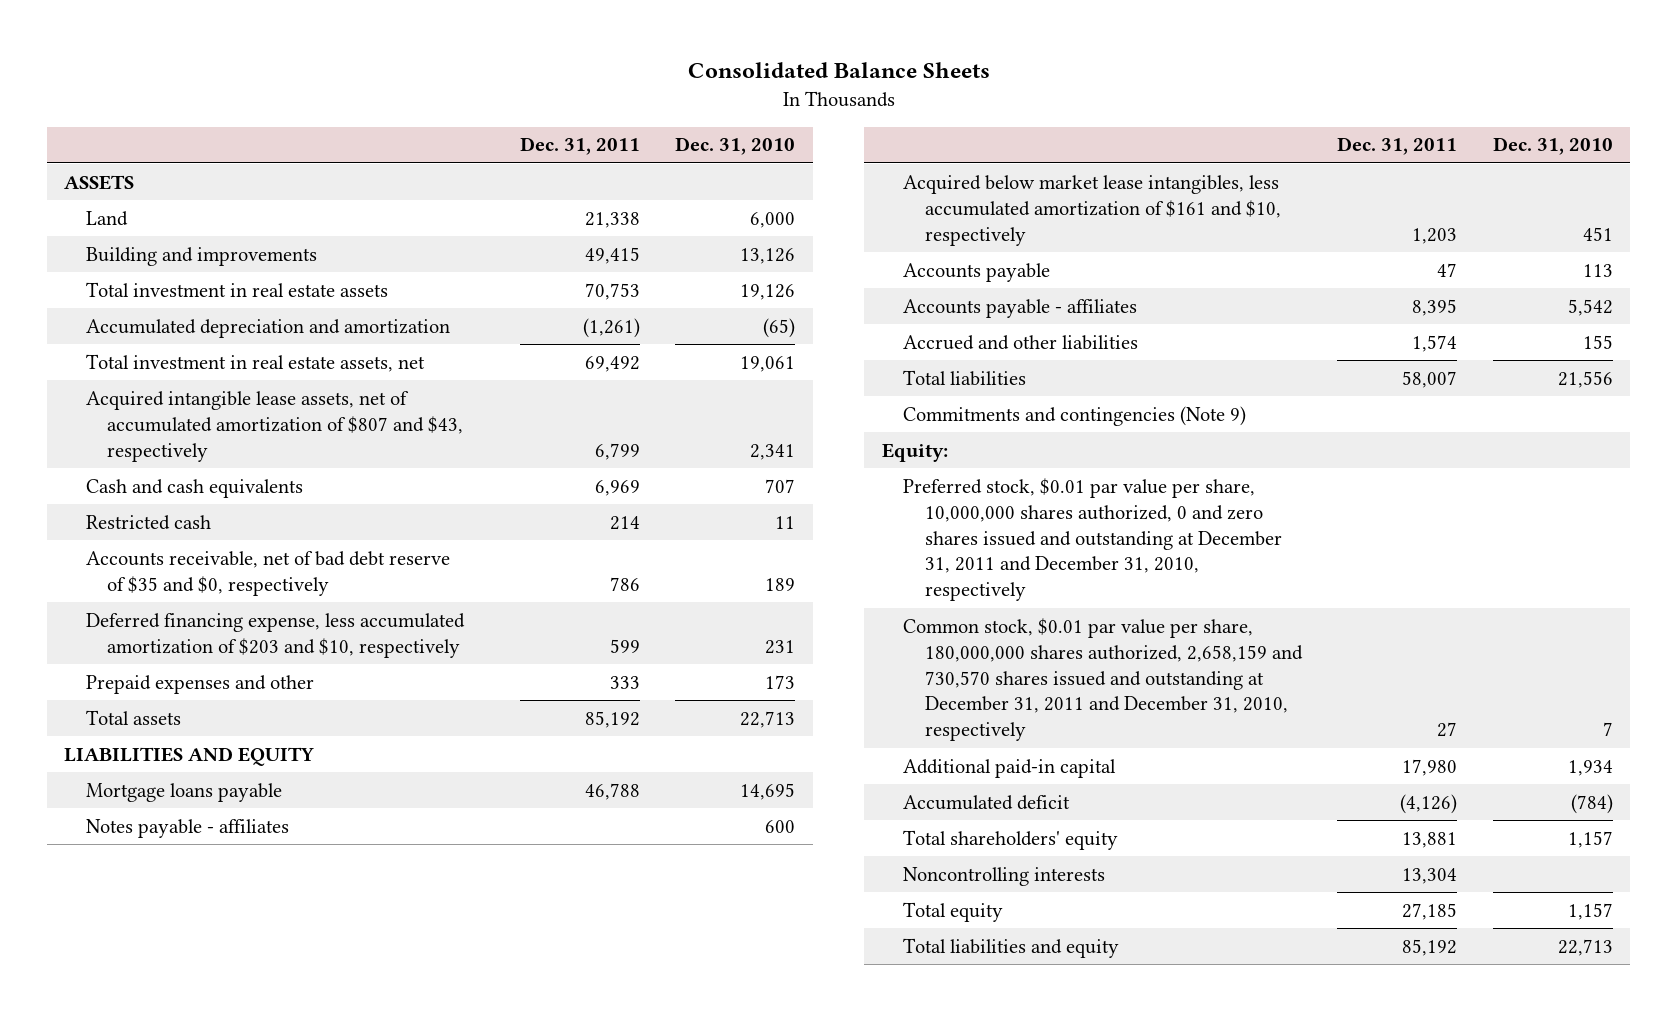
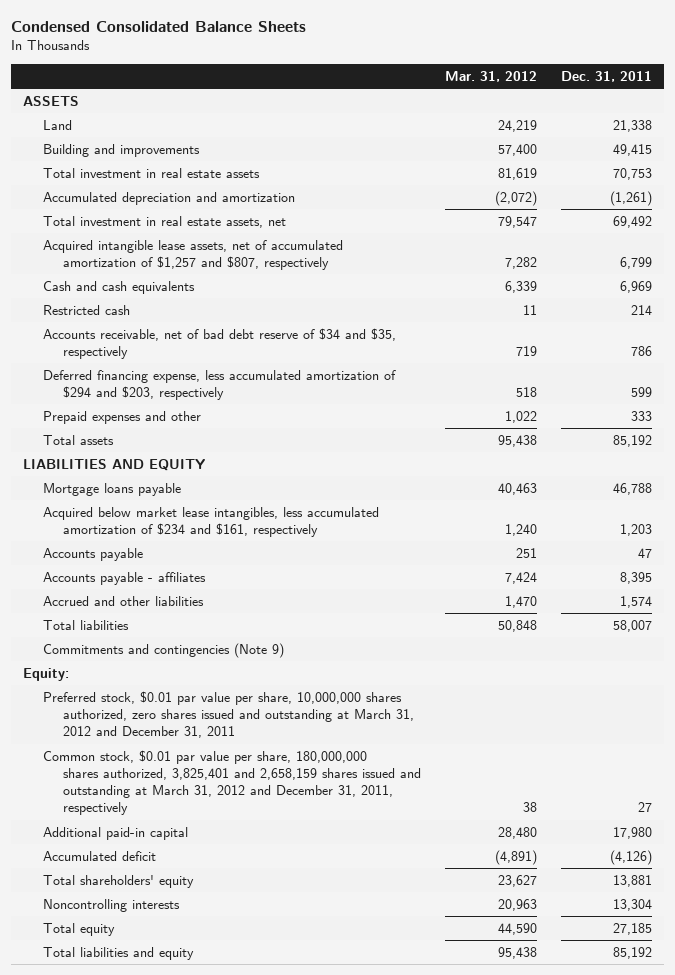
- Consolidated Balance Sheets
+ Condensed Consolidated Balance Sheets
- | Dec. 31, 2011 | Dec. 31, 2010
+ | Mar. 31, 2012 | Dec. 31, 2011
- Acquired intangible lease assets, net of accumulated amortization of $807 and $43, respectively | 6,799 | 2,341
+ Acquired intangible lease assets, net of accumulated amortization of $1,257 and $807, respectively | 7,282 | 6,799
- Accounts receivable, net of bad debt reserve of $35 and $0, respectively | 786 | 189
- Deferred financing expense, less accumulated amortization of $203 and $10, respectively | 599 | 231
+ Accounts receivable, net of bad debt reserve of $34 and $35, respectively | 719 | 786
+ Deferred financing expense, less accumulated amortization of $294 and $203, respectively | 518 | 599
- Notes payable - affiliates | | 600
- Acquired below market lease intangibles, less accumulated amortization of $161 and $10, respectively | 1,203 | 451
+ Acquired below market lease intangibles, less accumulated amortization of $234 and $161, respectively | 1,240 | 1,203
- Preferred stock, $0.01 par value per share, 10,000,000 shares authorized, 0 and zero shares issued and outstanding at December 31, 2011 and December 31, 2010, respectively
- Common stock, $0.01 par value per share, 180,000,000 shares authorized, 2,658,159 and 730,570 shares issued and outstanding at December 31, 2011 and December 31, 2010, respectively | 27 | 7
+ Preferred stock, $0.01 par value per share, 10,000,000 shares authorized, zero shares issued and outstanding at March 31, 2012 and December 31, 2011
+ Common stock, $0.01 par value per share, 180,000,000 shares authorized, 3,825,401 and 2,658,159 shares issued and outstanding at March 31, 2012 and December 31, 2011, respectively | 38 | 27

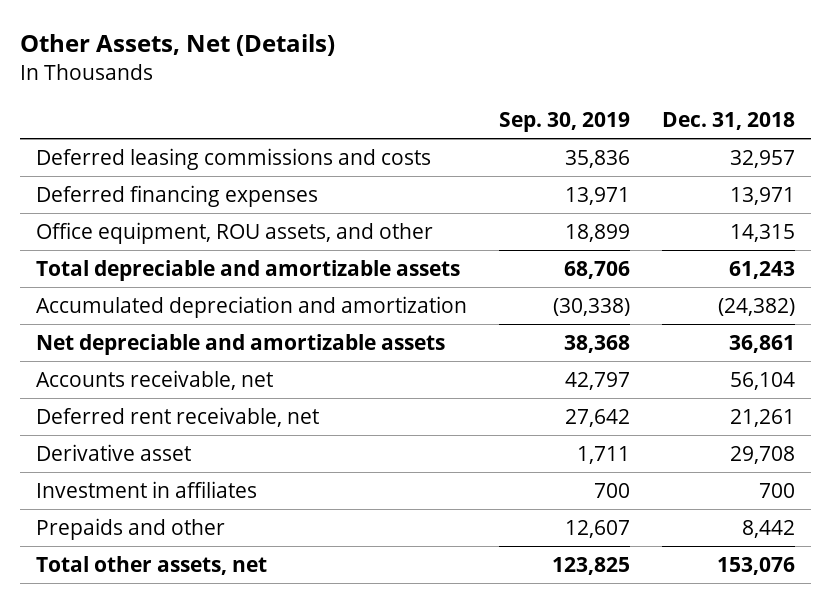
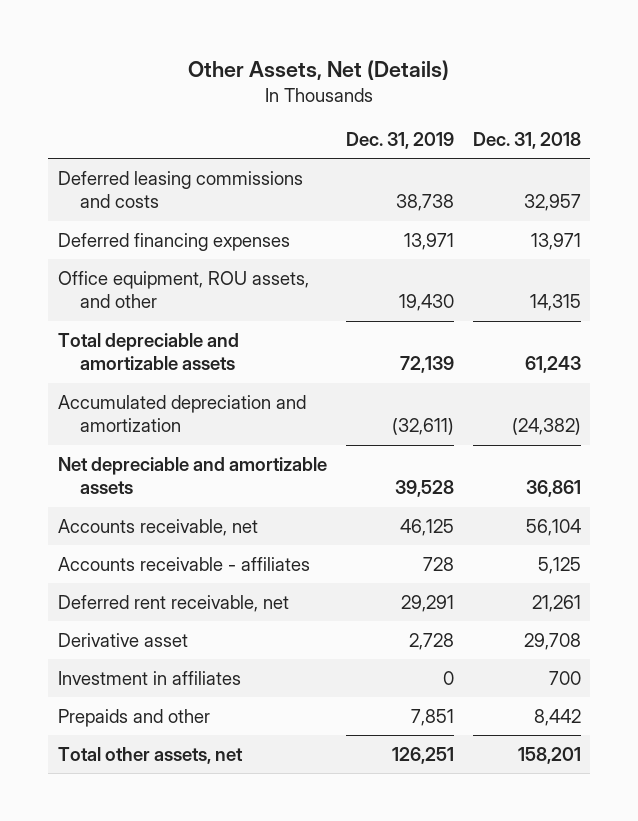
- | Sep. 30, 2019 | Dec. 31, 2018
+ | Dec. 31, 2019 | Dec. 31, 2018
+ Accounts receivable - affiliates | 728 | 5,125
- Total other assets, net | 123,825 | 153,076
+ Total other assets, net | 126,251 | 158,201

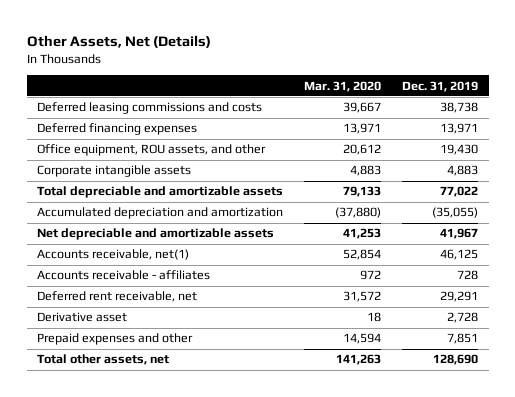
- | Dec. 31, 2019 | Dec. 31, 2018
+ | Mar. 31, 2020 | Dec. 31, 2019
- Total depreciable and amortizable assets | 72,139 | 61,243
- Accumulated depreciation and amortization | (32,611) | (24,382)
- Net depreciable and amortizable assets | 39,528 | 36,861
- Accounts receivable, net | 46,125 | 56,104
+ Corporate intangible assets | 4,883 | 4,883
+ Total depreciable and amortizable assets | 79,133 | 77,022
+ Accumulated depreciation and amortization | (37,880) | (35,055)
+ Net depreciable and amortizable assets | 41,253 | 41,967
+ Accounts receivable, net(1) | 52,854 | 46,125
- Investment in affiliates | 0 | 700
- Prepaids and other | 7,851 | 8,442
- Total other assets, net | 126,251 | 158,201
+ Prepaid expenses and other | 14,594 | 7,851
+ Total other assets, net | 141,263 | 128,690

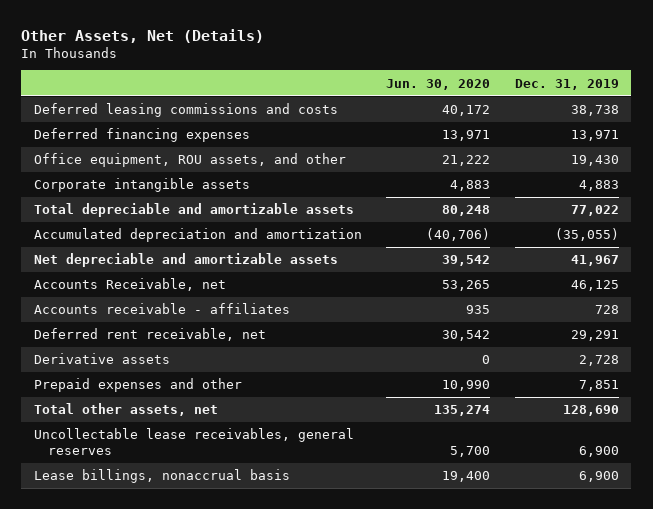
- | Mar. 31, 2020 | Dec. 31, 2019
+ | Jun. 30, 2020 | Dec. 31, 2019
- Accounts receivable, net(1) | 52,854 | 46,125
+ Accounts Receivable, net | 53,265 | 46,125
- Derivative asset | 18 | 2,728
+ Derivative assets | 0 | 2,728
+ Uncollectable lease receivables, general reserves | 5,700 | 6,900
+ Lease billings, nonaccrual basis | 19,400 | 6,900

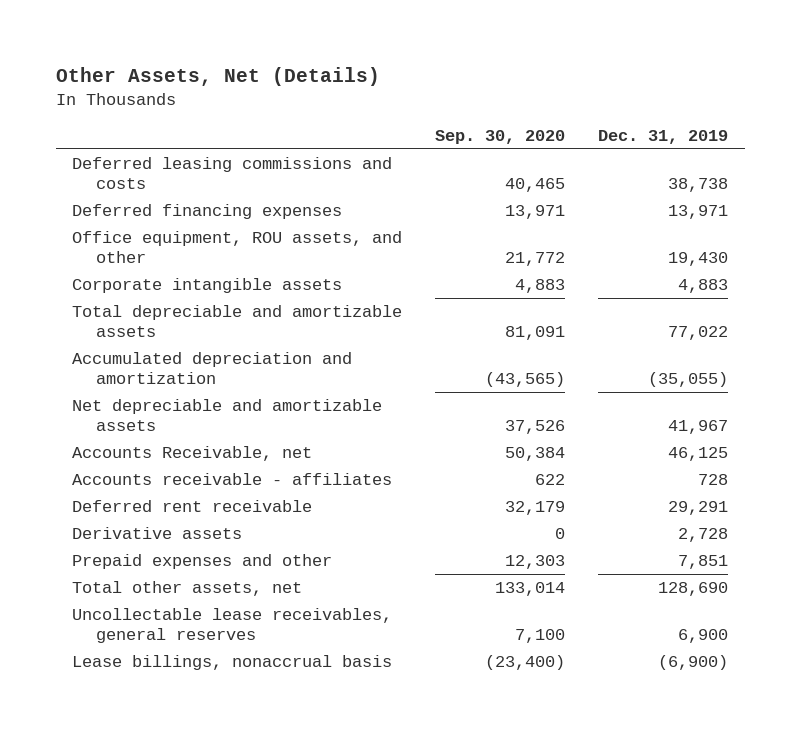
- | Jun. 30, 2020 | Dec. 31, 2019
+ | Sep. 30, 2020 | Dec. 31, 2019
- Deferred rent receivable, net | 30,542 | 29,291
+ Deferred rent receivable | 32,179 | 29,291
- Lease billings, nonaccrual basis | 19,400 | 6,900
+ Lease billings, nonaccrual basis | (23,400) | (6,900)

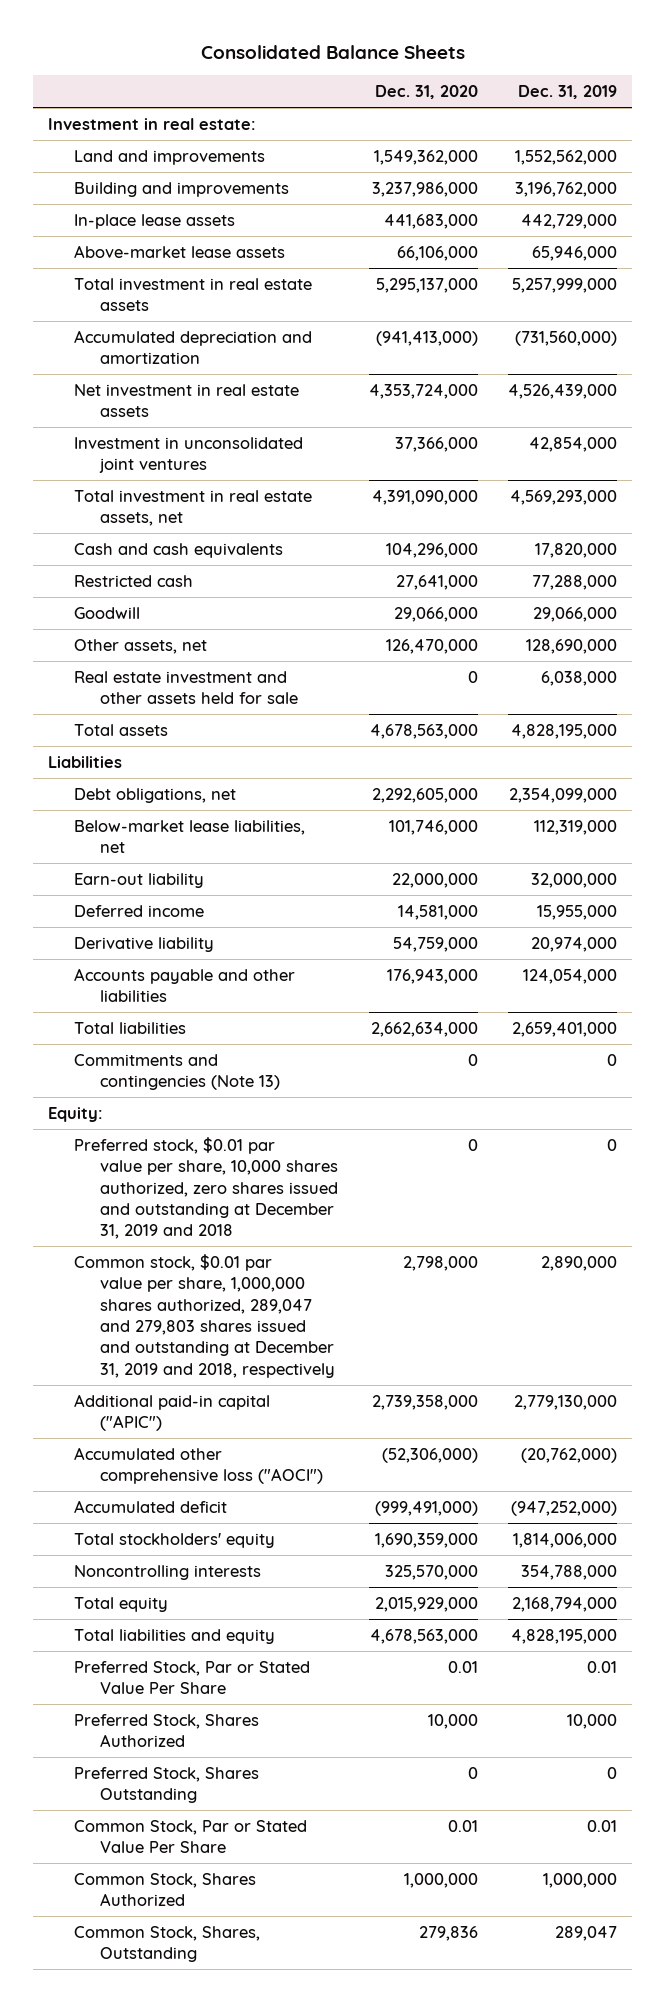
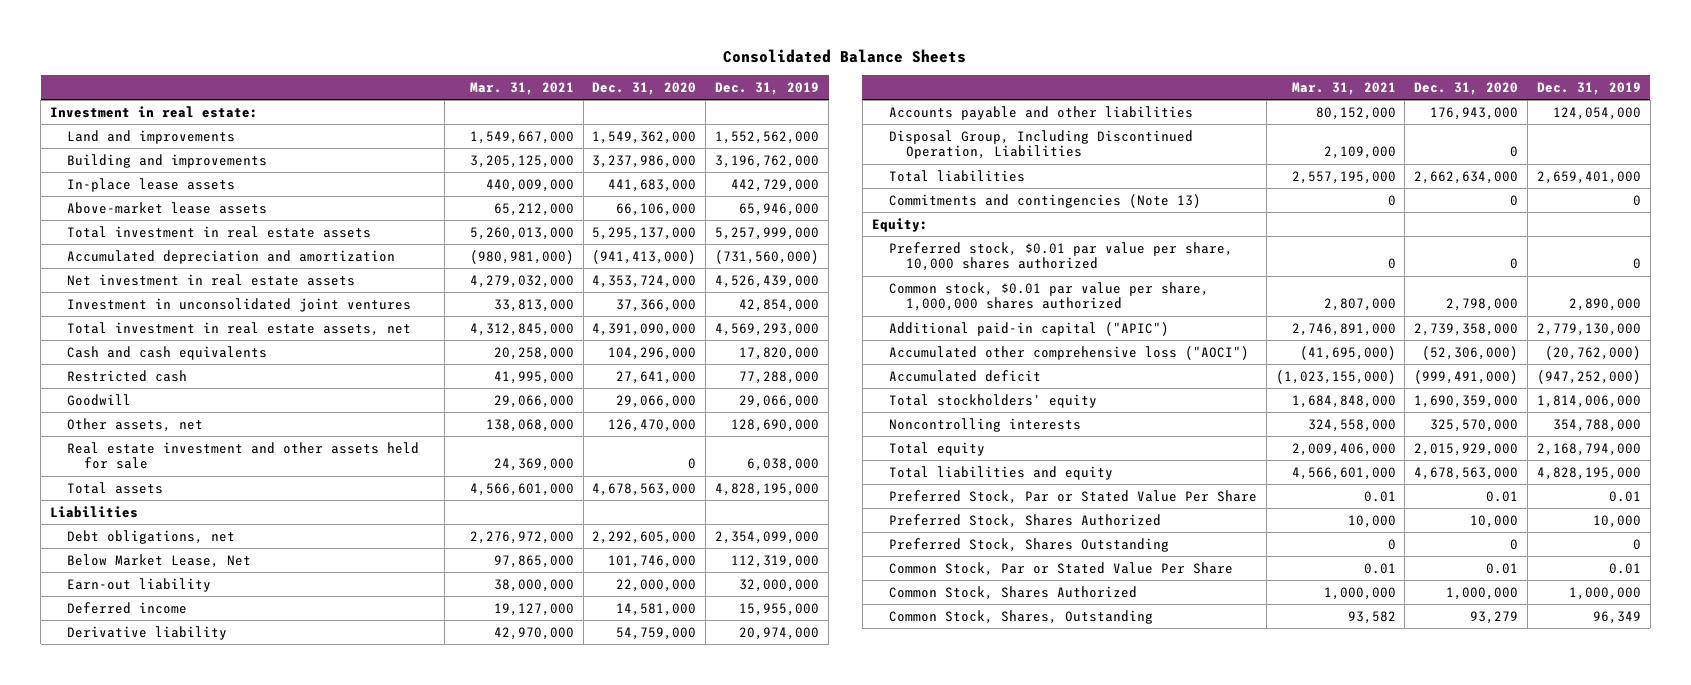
- | Dec. 31, 2020 | Dec. 31, 2019
+ | Mar. 31, 2021 | Dec. 31, 2020 | Dec. 31, 2019
- Below-market lease liabilities, net | 101,746,000 | 112,319,000
+ Below Market Lease, Net | 97,865,000 | 101,746,000 | 112,319,000
+ Disposal Group, Including Discontinued Operation, Liabilities | 2,109,000 | 0 |
- Preferred stock, $0.01 par value per share, 10,000 shares authorized, zero shares issued and outstanding at December 31, 2019 and 2018 | 0 | 0
- Common stock, $0.01 par value per share, 1,000,000 shares authorized, 289,047 and 279,803 shares issued and outstanding at December 31, 2019 and 2018, respectively | 2,798,000 | 2,890,000
+ Preferred stock, $0.01 par value per share, 10,000 shares authorized | 0 | 0 | 0
+ Common stock, $0.01 par value per share, 1,000,000 shares authorized | 2,807,000 | 2,798,000 | 2,890,000
- Common Stock, Shares, Outstanding | 279,836 | 289,047
+ Common Stock, Shares, Outstanding | 93,582 | 93,279 | 96,349

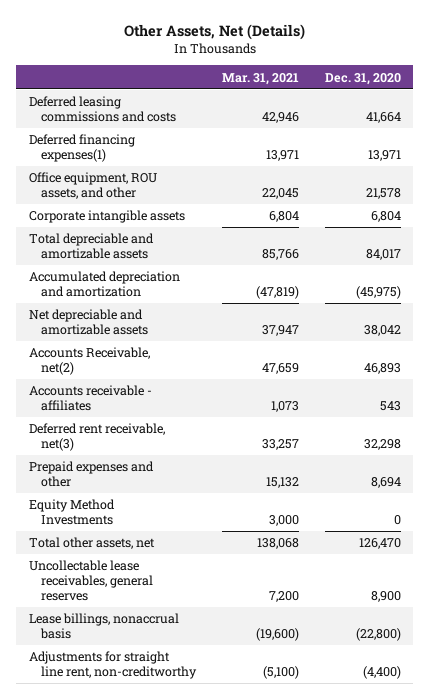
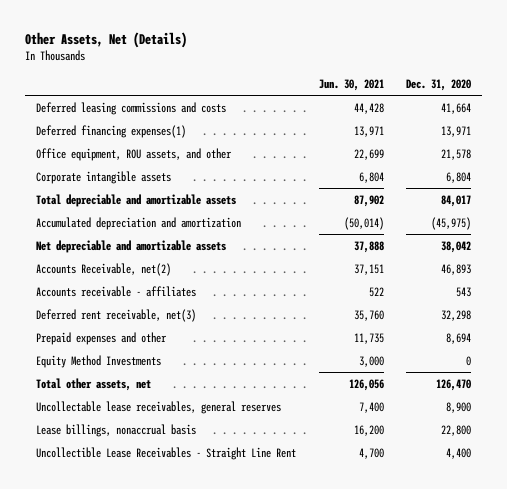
- | Mar. 31, 2021 | Dec. 31, 2020
+ | Jun. 30, 2021 | Dec. 31, 2020
- Lease billings, nonaccrual basis | (19,600) | (22,800)
- Adjustments for straight line rent, non-creditworthy | (5,100) | (4,400)
+ Lease billings, nonaccrual basis | 16,200 | 22,800
+ Uncollectible Lease Receivables - Straight Line Rent | 4,700 | 4,400

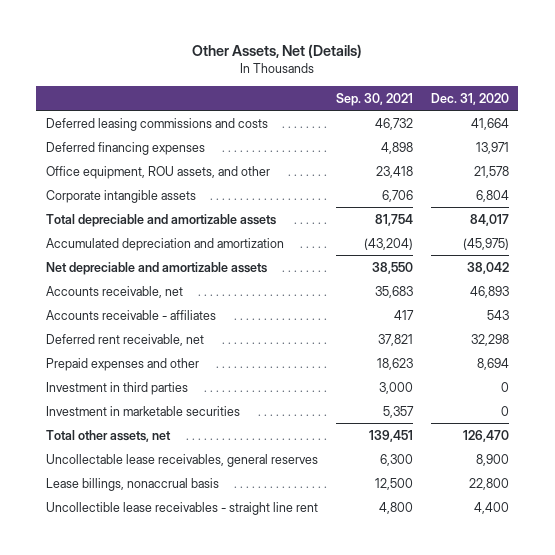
- | Jun. 30, 2021 | Dec. 31, 2020
+ | Sep. 30, 2021 | Dec. 31, 2020
- Deferred financing expenses(1) | 13,971 | 13,971
+ Deferred financing expenses | 4,898 | 13,971
- Accounts Receivable, net(2) | 37,151 | 46,893
+ Accounts receivable, net | 35,683 | 46,893
- Deferred rent receivable, net(3) | 35,760 | 32,298
+ Deferred rent receivable, net | 37,821 | 32,298
- Equity Method Investments | 3,000 | 0
+ Investment in third parties | 3,000 | 0
+ Investment in marketable securities | 5,357 | 0
- Uncollectible Lease Receivables - Straight Line Rent | 4,700 | 4,400
+ Uncollectible lease receivables - straight line rent | 4,800 | 4,400

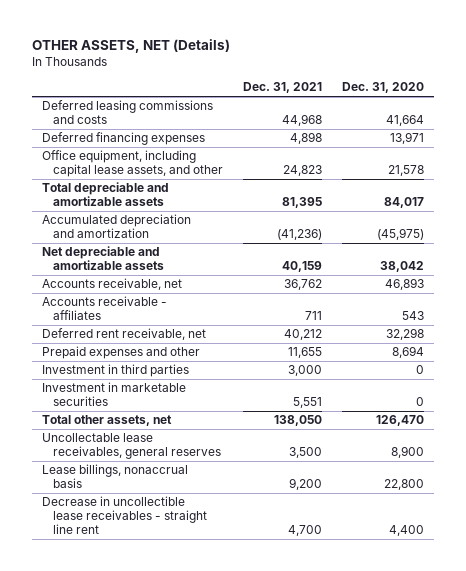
- Other Assets, Net (Details)
+ OTHER ASSETS, NET (Details)
- | Sep. 30, 2021 | Dec. 31, 2020
+ | Dec. 31, 2021 | Dec. 31, 2020
- Office equipment, ROU assets, and other | 23,418 | 21,578
- Corporate intangible assets | 6,706 | 6,804
+ Office equipment, including capital lease assets, and other | 24,823 | 21,578
- Uncollectible lease receivables - straight line rent | 4,800 | 4,400
+ Decrease in uncollectible lease receivables - straight line rent | 4,700 | 4,400

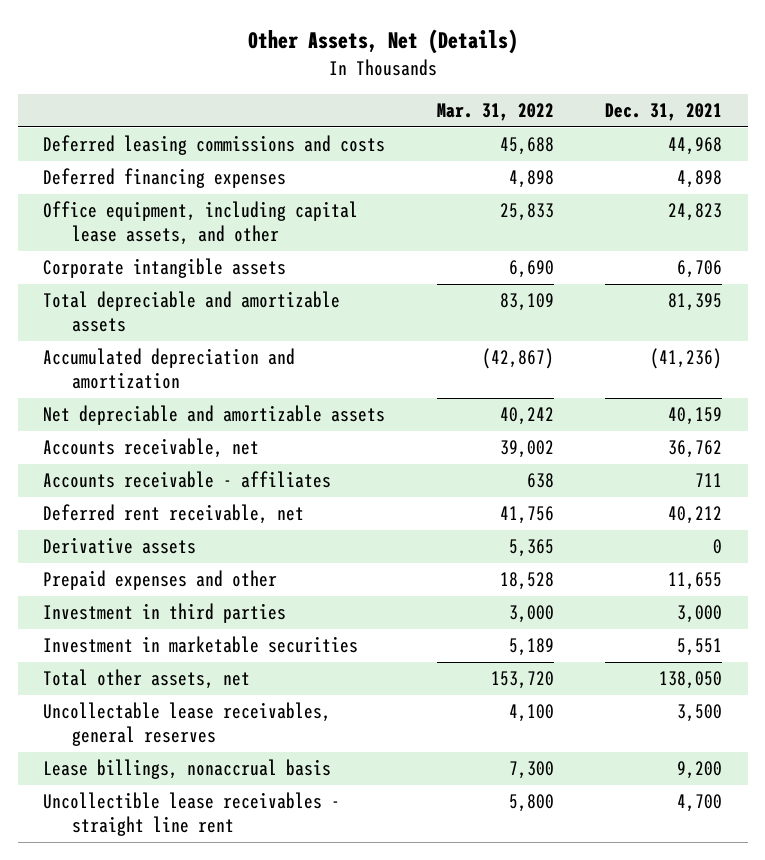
- OTHER ASSETS, NET (Details)
+ Other Assets, Net (Details)
- | Dec. 31, 2021 | Dec. 31, 2020
+ | Mar. 31, 2022 | Dec. 31, 2021
+ Corporate intangible assets | 6,690 | 6,706
+ Derivative assets | 5,365 | 0
- Decrease in uncollectible lease receivables - straight line rent | 4,700 | 4,400
+ Uncollectible lease receivables - straight line rent | 5,800 | 4,700

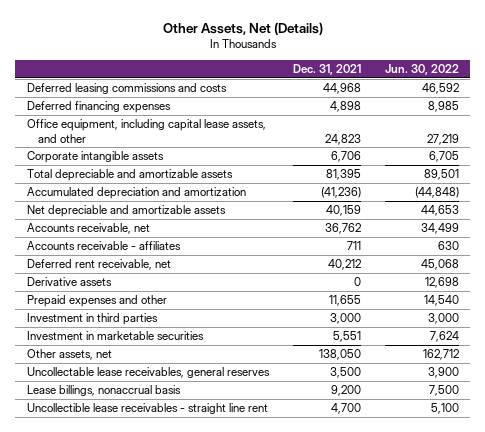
- | Mar. 31, 2022 | Dec. 31, 2021
+ | Dec. 31, 2021 | Jun. 30, 2022
- Total other assets, net | 153,720 | 138,050
+ Other assets, net | 138,050 | 162,712

